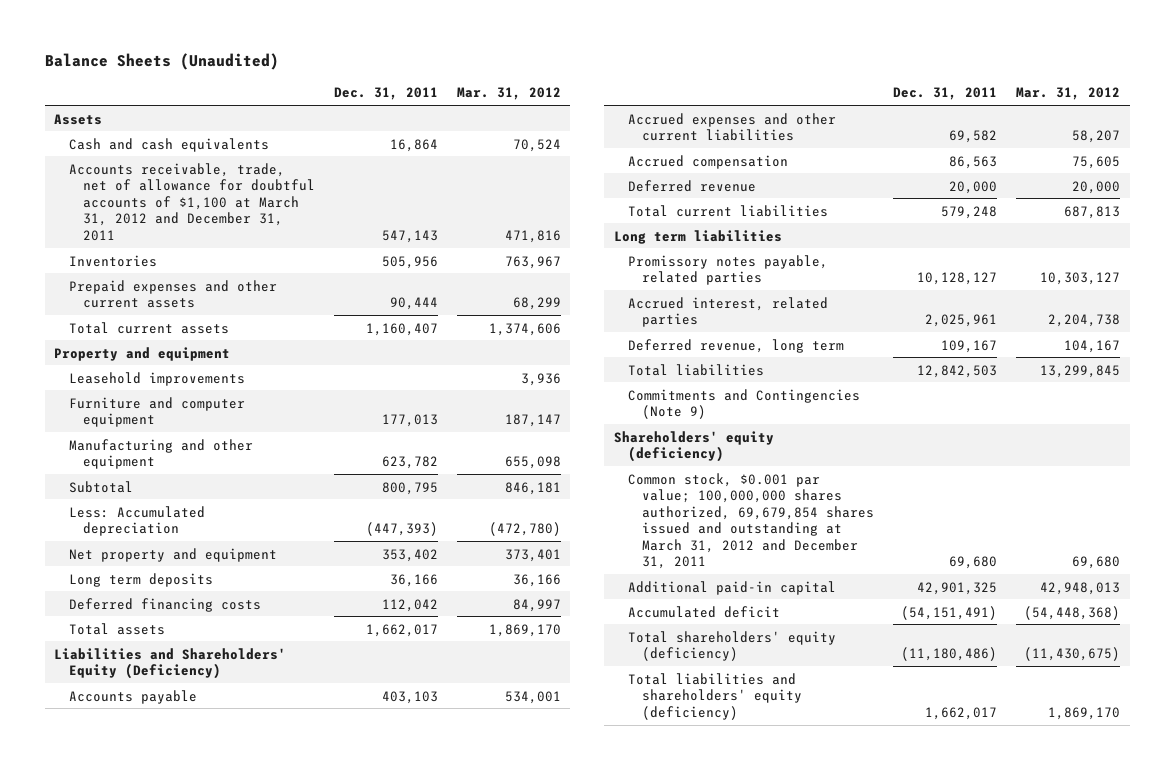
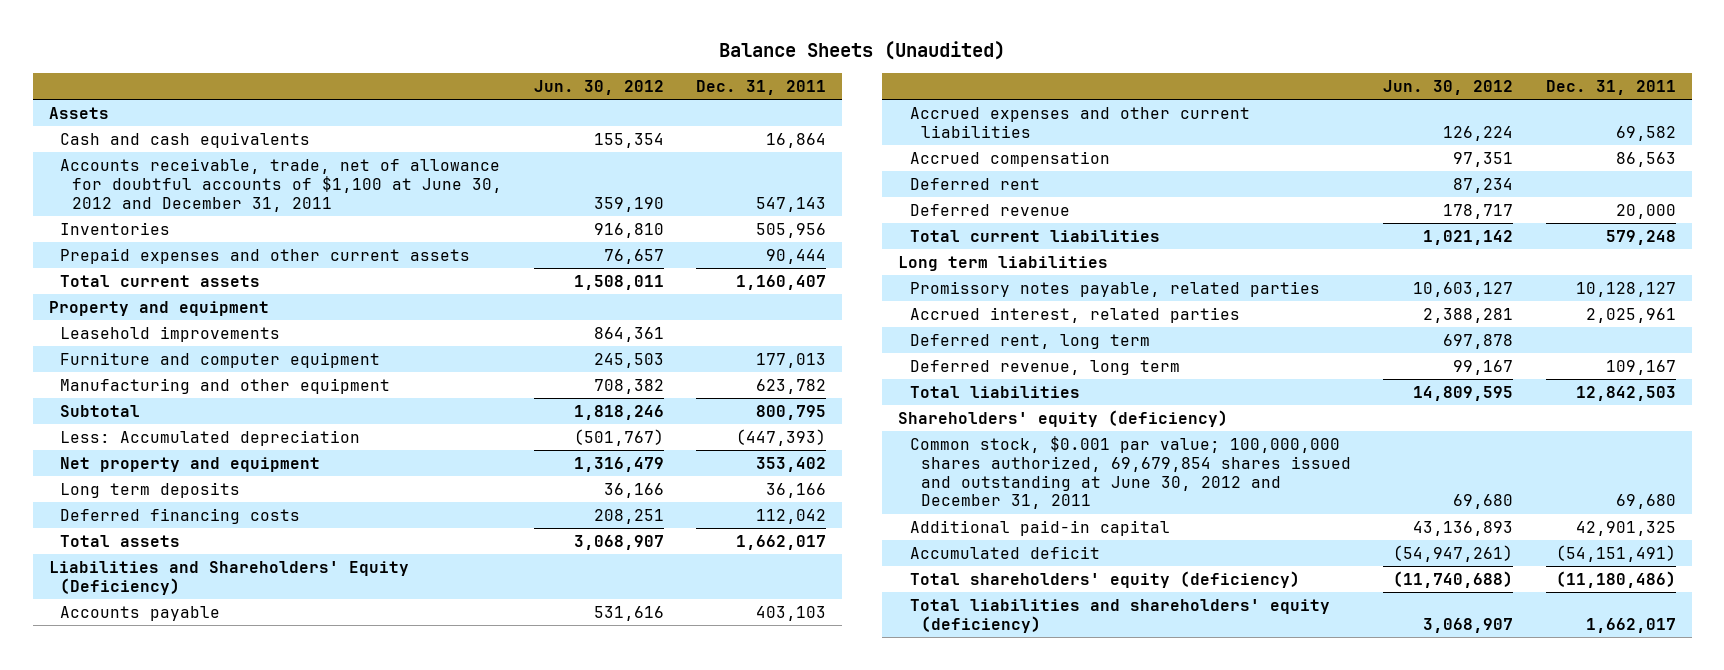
- | Dec. 31, 2011 | Mar. 31, 2012
+ | Jun. 30, 2012 | Dec. 31, 2011
- Accounts receivable, trade, net of allowance for doubtful accounts of $1,100 at March 31, 2012 and December 31, 2011 | 547,143 | 471,816
+ Accounts receivable, trade, net of allowance for doubtful accounts of $1,100 at June 30, 2012 and December 31, 2011 | 359,190 | 547,143
+ Deferred rent | 87,234 |
+ Deferred rent, long term | 697,878 |
- Commitments and Contingencies (Note 9)
- Common stock, $0.001 par value; 100,000,000 shares authorized, 69,679,854 shares issued and outstanding at March 31, 2012 and December 31, 2011 | 69,680 | 69,680
+ Common stock, $0.001 par value; 100,000,000 shares authorized, 69,679,854 shares issued and outstanding at June 30, 2012 and December 31, 2011 | 69,680 | 69,680

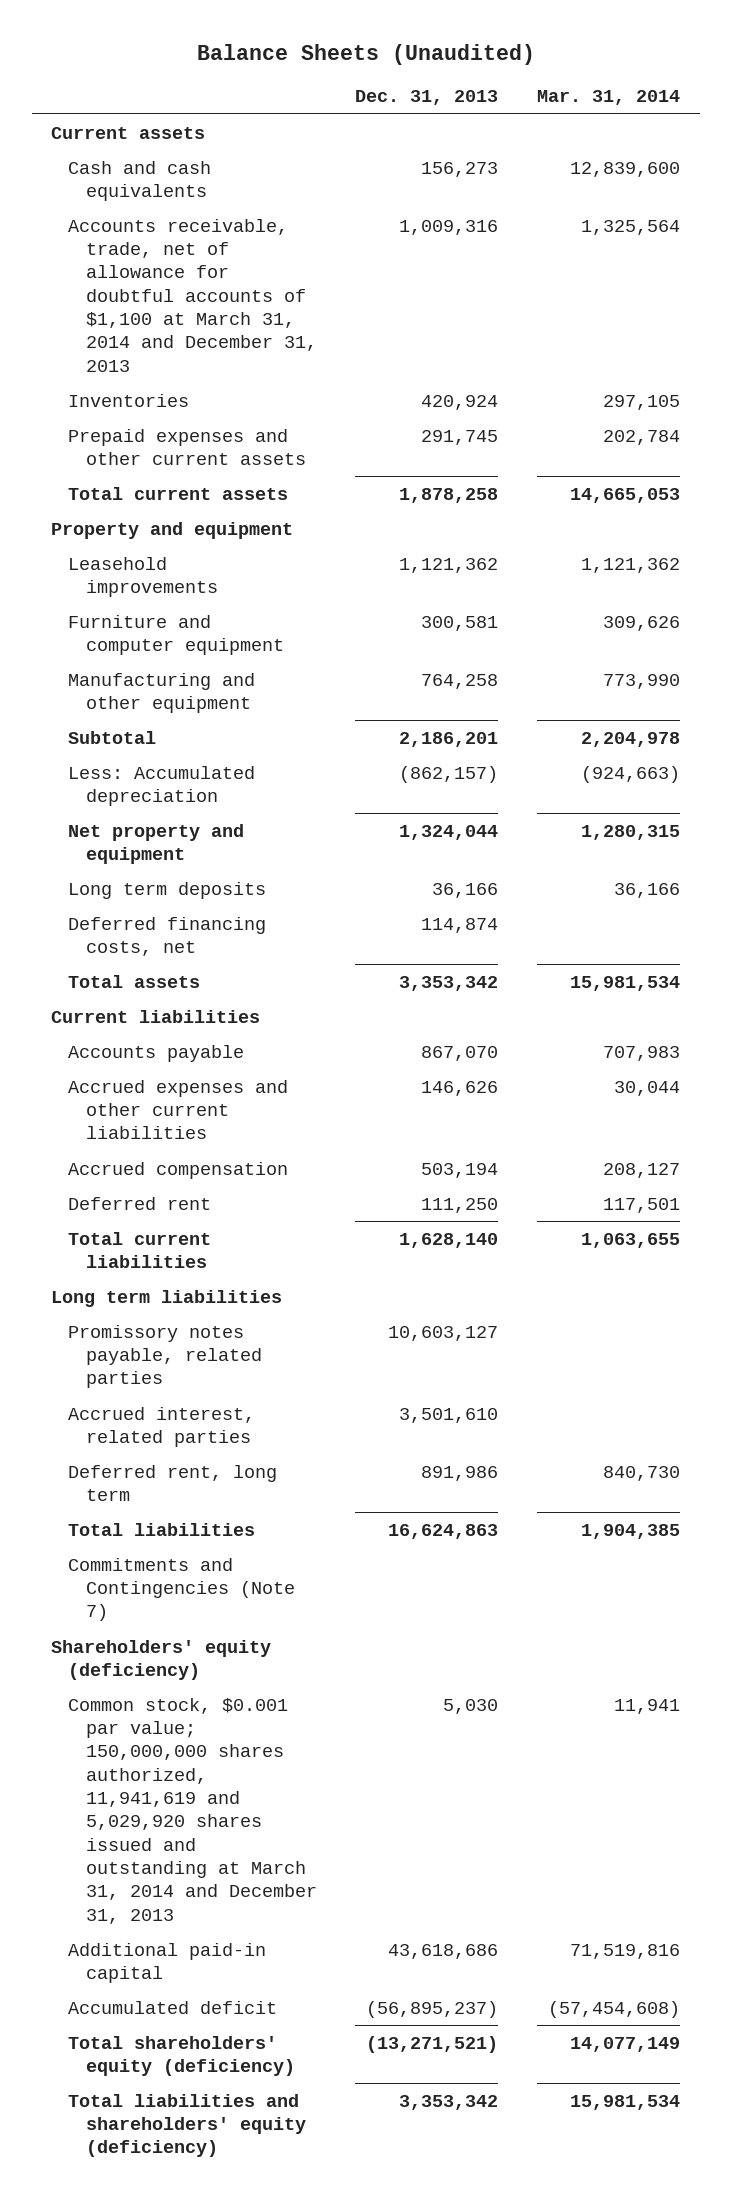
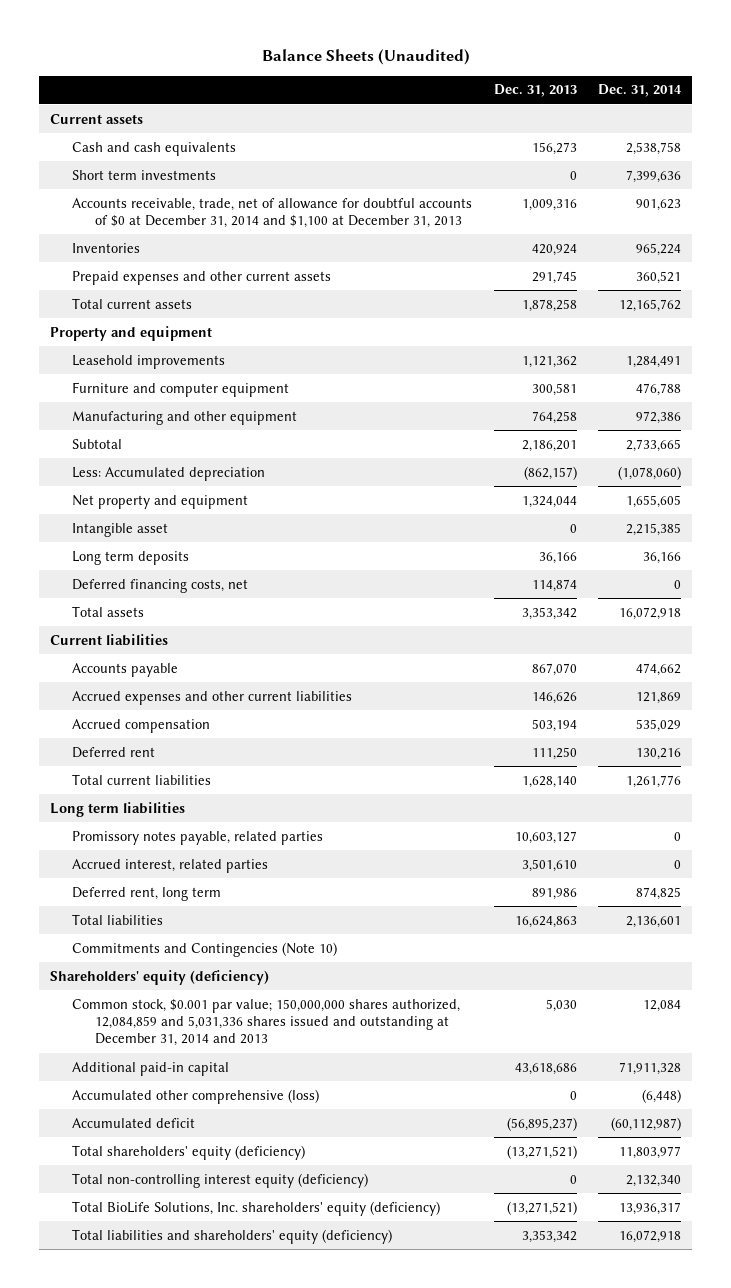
- | Dec. 31, 2013 | Mar. 31, 2014
+ | Dec. 31, 2013 | Dec. 31, 2014
- Accounts receivable, trade, net of allowance for doubtful accounts of $1,100 at March 31, 2014 and December 31, 2013 | 1,009,316 | 1,325,564
+ Short term investments | 0 | 7,399,636
+ Accounts receivable, trade, net of allowance for doubtful accounts of $0 at December 31, 2014 and $1,100 at December 31, 2013 | 1,009,316 | 901,623
+ Intangible asset | 0 | 2,215,385
- Commitments and Contingencies (Note 7)
+ Commitments and Contingencies (Note 10)
- Common stock, $0.001 par value; 150,000,000 shares authorized, 11,941,619 and 5,029,920 shares issued and outstanding at March 31, 2014 and December 31, 2013 | 5,030 | 11,941
+ Common stock, $0.001 par value; 150,000,000 shares authorized, 12,084,859 and 5,031,336 shares issued and outstanding at December 31, 2014 and 2013 | 5,030 | 12,084
+ Accumulated other comprehensive (loss) | 0 | (6,448)
+ Total non-controlling interest equity (deficiency) | 0 | 2,132,340
+ Total BioLife Solutions, Inc. shareholders' equity (deficiency) | (13,271,521) | 13,936,317

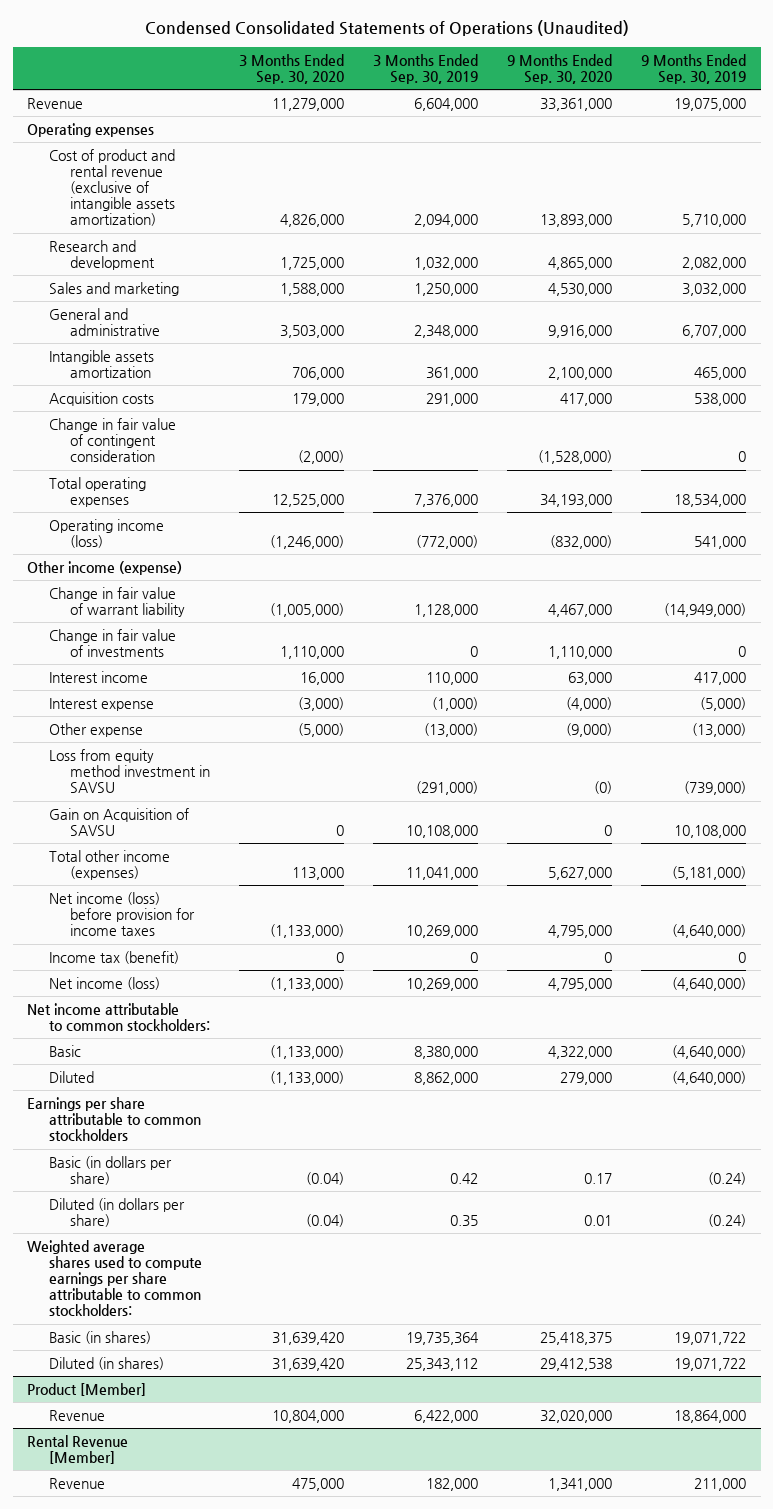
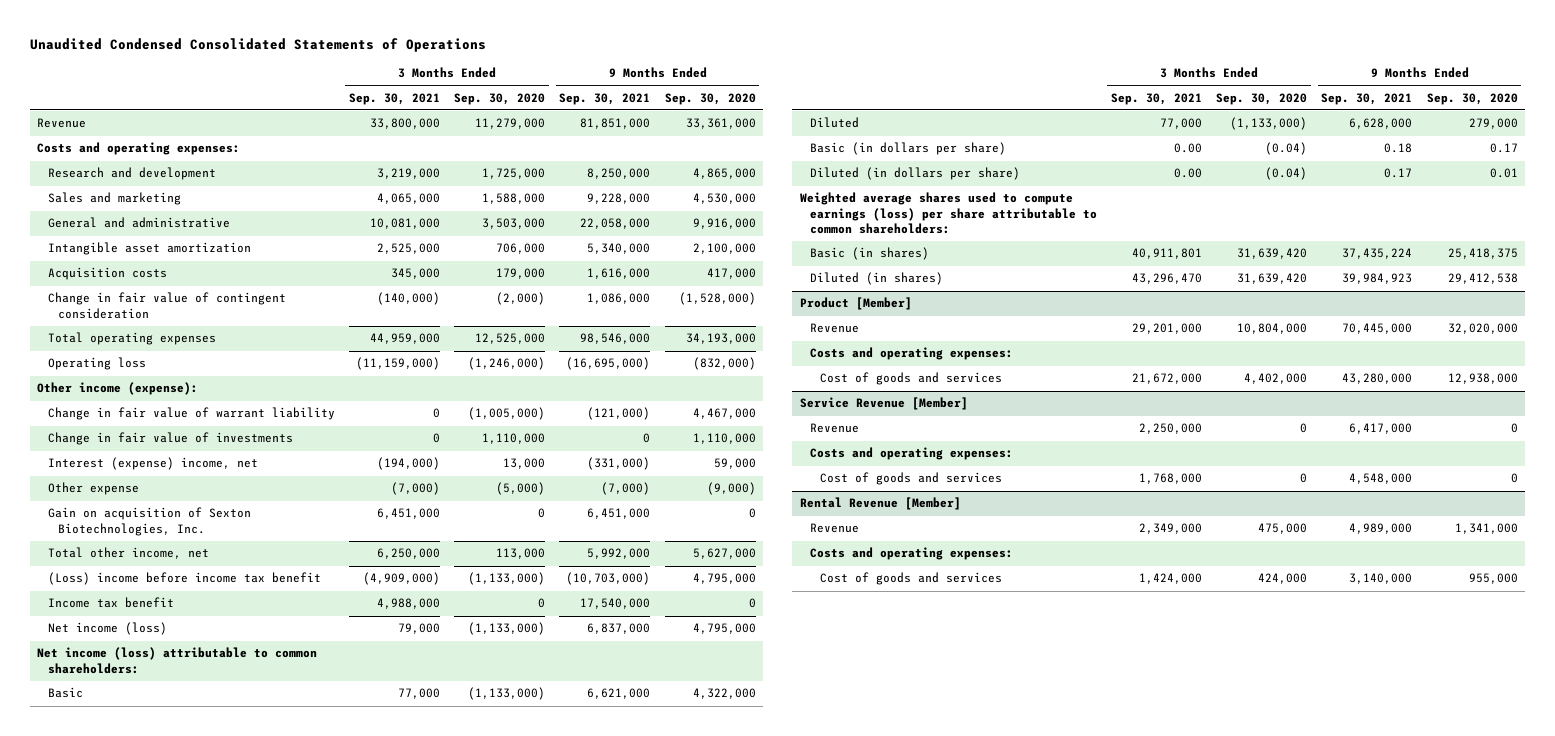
- Condensed Consolidated Statements of Operations (Unaudited)
+ Unaudited Condensed Consolidated Statements of Operations
- | 3 Months Ended Sep. 30, 2020 | 3 Months Ended Sep. 30, 2019 | 9 Months Ended Sep. 30, 2020 | 9 Months Ended Sep. 30, 2019
+ | 3 Months Ended Sep. 30, 2021 | 3 Months Ended Sep. 30, 2020 | 9 Months Ended Sep. 30, 2021 | 9 Months Ended Sep. 30, 2020
- Operating expenses
- Cost of product and rental revenue (exclusive of intangible assets amortization) | 4,826,000 | 2,094,000 | 13,893,000 | 5,710,000
+ Costs and operating expenses:
- Intangible assets amortization | 706,000 | 361,000 | 2,100,000 | 465,000
+ Intangible asset amortization | 2,525,000 | 706,000 | 5,340,000 | 2,100,000
- Operating income (loss) | (1,246,000) | (772,000) | (832,000) | 541,000
- Other income (expense)
+ Operating loss | (11,159,000) | (1,246,000) | (16,695,000) | (832,000)
+ Other income (expense):
- Interest income | 16,000 | 110,000 | 63,000 | 417,000
- Interest expense | (3,000) | (1,000) | (4,000) | (5,000)
+ Interest (expense) income, net | (194,000) | 13,000 | (331,000) | 59,000
- Loss from equity method investment in SAVSU | | (291,000) | (0) | (739,000)
- Gain on Acquisition of SAVSU | 0 | 10,108,000 | 0 | 10,108,000
- Total other income (expenses) | 113,000 | 11,041,000 | 5,627,000 | (5,181,000)
- Net income (loss) before provision for income taxes | (1,133,000) | 10,269,000 | 4,795,000 | (4,640,000)
- Income tax (benefit) | 0 | 0 | 0 | 0
+ Gain on acquisition of Sexton Biotechnologies, Inc. | 6,451,000 | 0 | 6,451,000 | 0
+ Total other income, net | 6,250,000 | 113,000 | 5,992,000 | 5,627,000
+ (Loss) income before income tax benefit | (4,909,000) | (1,133,000) | (10,703,000) | 4,795,000
+ Income tax benefit | 4,988,000 | 0 | 17,540,000 | 0
- Net income attributable to common stockholders:
+ Net income (loss) attributable to common shareholders:
- Earnings per share attributable to common stockholders
- Weighted average shares used to compute earnings per share attributable to common stockholders:
+ Weighted average shares used to compute earnings (loss) per share attributable to common shareholders:
@ Product [Member]
+ Costs and operating expenses:
+ Cost of goods and services | 21,672,000 | 4,402,000 | 43,280,000 | 12,938,000
+ Service Revenue [Member]
+ Revenue | 2,250,000 | 0 | 6,417,000 | 0
+ Costs and operating expenses:
+ Cost of goods and services | 1,768,000 | 0 | 4,548,000 | 0
@ Rental Revenue [Member]
+ Costs and operating expenses:
+ Cost of goods and services | 1,424,000 | 424,000 | 3,140,000 | 955,000

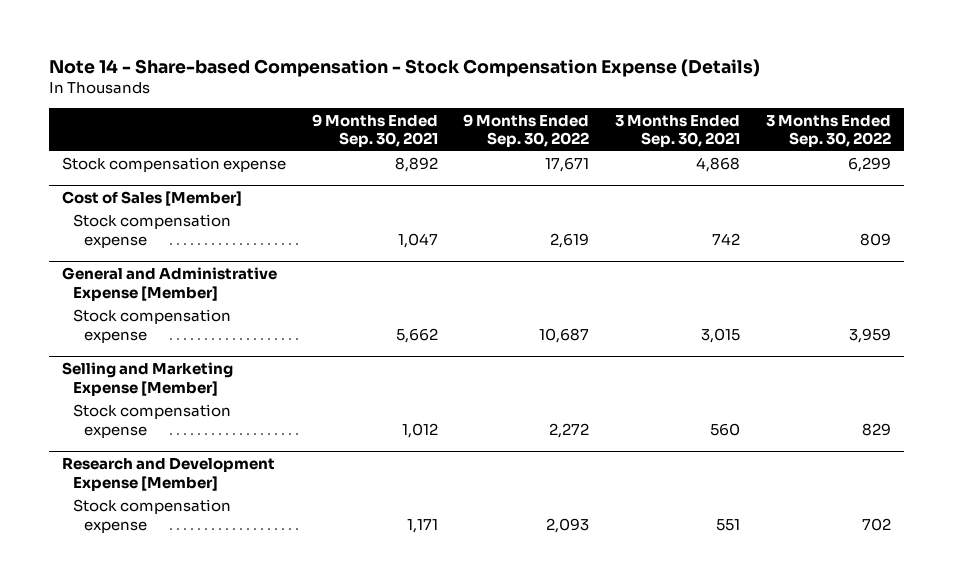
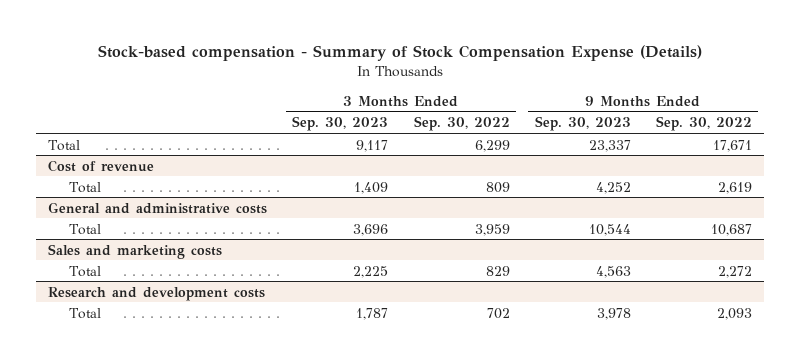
- Note 14 - Share-based Compensation - Stock Compensation Expense (Details)
+ Stock-based compensation - Summary of Stock Compensation Expense (Details)
- | 9 Months Ended Sep. 30, 2021 | 9 Months Ended Sep. 30, 2022 | 3 Months Ended Sep. 30, 2021 | 3 Months Ended Sep. 30, 2022
+ | 3 Months Ended Sep. 30, 2023 | 3 Months Ended Sep. 30, 2022 | 9 Months Ended Sep. 30, 2023 | 9 Months Ended Sep. 30, 2022
- Stock compensation expense | 8,892 | 17,671 | 4,868 | 6,299
- Cost of Sales [Member]
- Stock compensation expense | 1,047 | 2,619 | 742 | 809
- General and Administrative Expense [Member]
- Stock compensation expense | 5,662 | 10,687 | 3,015 | 3,959
- Selling and Marketing Expense [Member]
- Stock compensation expense | 1,012 | 2,272 | 560 | 829
- Research and Development Expense [Member]
- Stock compensation expense | 1,171 | 2,093 | 551 | 702
+ Total | 9,117 | 6,299 | 23,337 | 17,671
+ Cost of revenue
+ Total | 1,409 | 809 | 4,252 | 2,619
+ General and administrative costs
+ Total | 3,696 | 3,959 | 10,544 | 10,687
+ Sales and marketing costs
+ Total | 2,225 | 829 | 4,563 | 2,272
+ Research and development costs
+ Total | 1,787 | 702 | 3,978 | 2,093

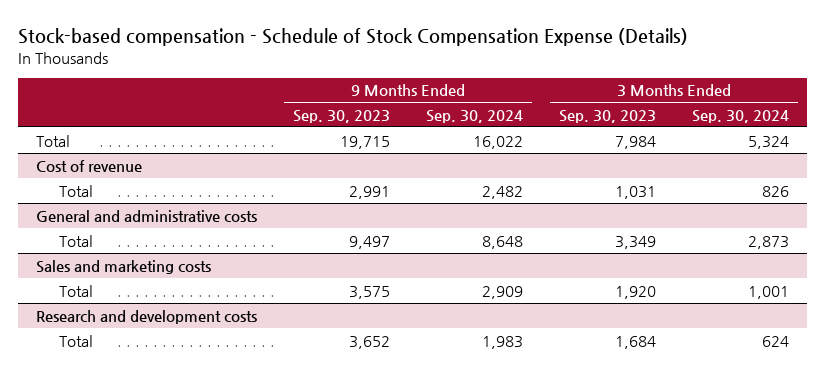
- Stock-based compensation - Summary of Stock Compensation Expense (Details)
+ Stock-based compensation - Schedule of Stock Compensation Expense (Details)
- | 3 Months Ended Sep. 30, 2023 | 3 Months Ended Sep. 30, 2022 | 9 Months Ended Sep. 30, 2023 | 9 Months Ended Sep. 30, 2022
+ | 9 Months Ended Sep. 30, 2023 | 9 Months Ended Sep. 30, 2024 | 3 Months Ended Sep. 30, 2023 | 3 Months Ended Sep. 30, 2024
- Total | 9,117 | 6,299 | 23,337 | 17,671
+ Total | 19,715 | 16,022 | 7,984 | 5,324
@ Cost of revenue
- Total | 1,409 | 809 | 4,252 | 2,619
+ Total | 2,991 | 2,482 | 1,031 | 826
@ General and administrative costs
- Total | 3,696 | 3,959 | 10,544 | 10,687
+ Total | 9,497 | 8,648 | 3,349 | 2,873
@ Sales and marketing costs
- Total | 2,225 | 829 | 4,563 | 2,272
+ Total | 3,575 | 2,909 | 1,920 | 1,001
@ Research and development costs
- Total | 1,787 | 702 | 3,978 | 2,093
+ Total | 3,652 | 1,983 | 1,684 | 624

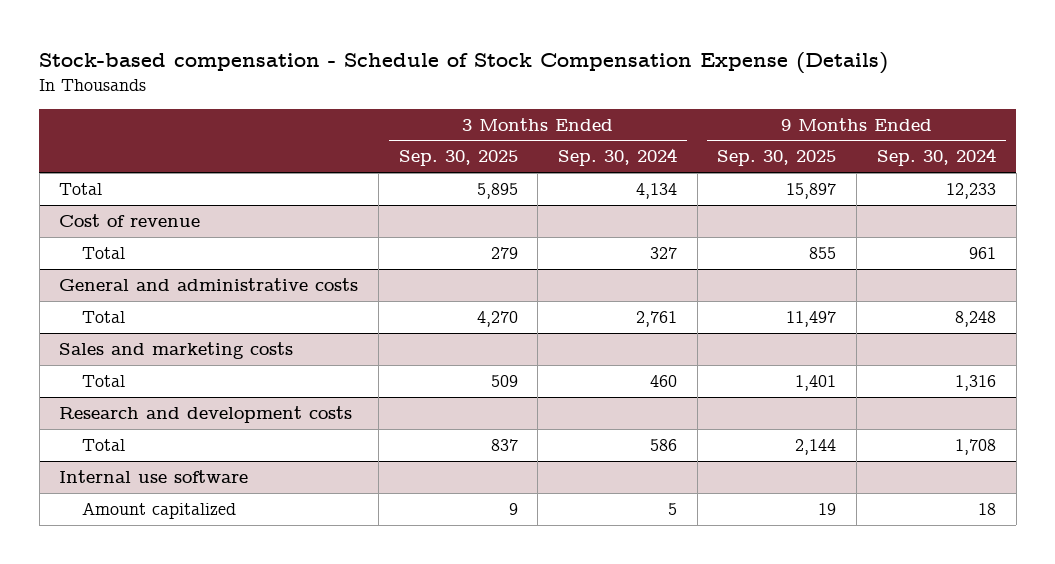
- | 9 Months Ended Sep. 30, 2023 | 9 Months Ended Sep. 30, 2024 | 3 Months Ended Sep. 30, 2023 | 3 Months Ended Sep. 30, 2024
+ | 3 Months Ended Sep. 30, 2025 | 3 Months Ended Sep. 30, 2024 | 9 Months Ended Sep. 30, 2025 | 9 Months Ended Sep. 30, 2024
- Total | 19,715 | 16,022 | 7,984 | 5,324
+ Total | 5,895 | 4,134 | 15,897 | 12,233
@ Cost of revenue
- Total | 2,991 | 2,482 | 1,031 | 826
+ Total | 279 | 327 | 855 | 961
@ General and administrative costs
- Total | 9,497 | 8,648 | 3,349 | 2,873
+ Total | 4,270 | 2,761 | 11,497 | 8,248
@ Sales and marketing costs
- Total | 3,575 | 2,909 | 1,920 | 1,001
+ Total | 509 | 460 | 1,401 | 1,316
@ Research and development costs
- Total | 3,652 | 1,983 | 1,684 | 624
+ Total | 837 | 586 | 2,144 | 1,708
+ Internal use software
+ Amount capitalized | 9 | 5 | 19 | 18

